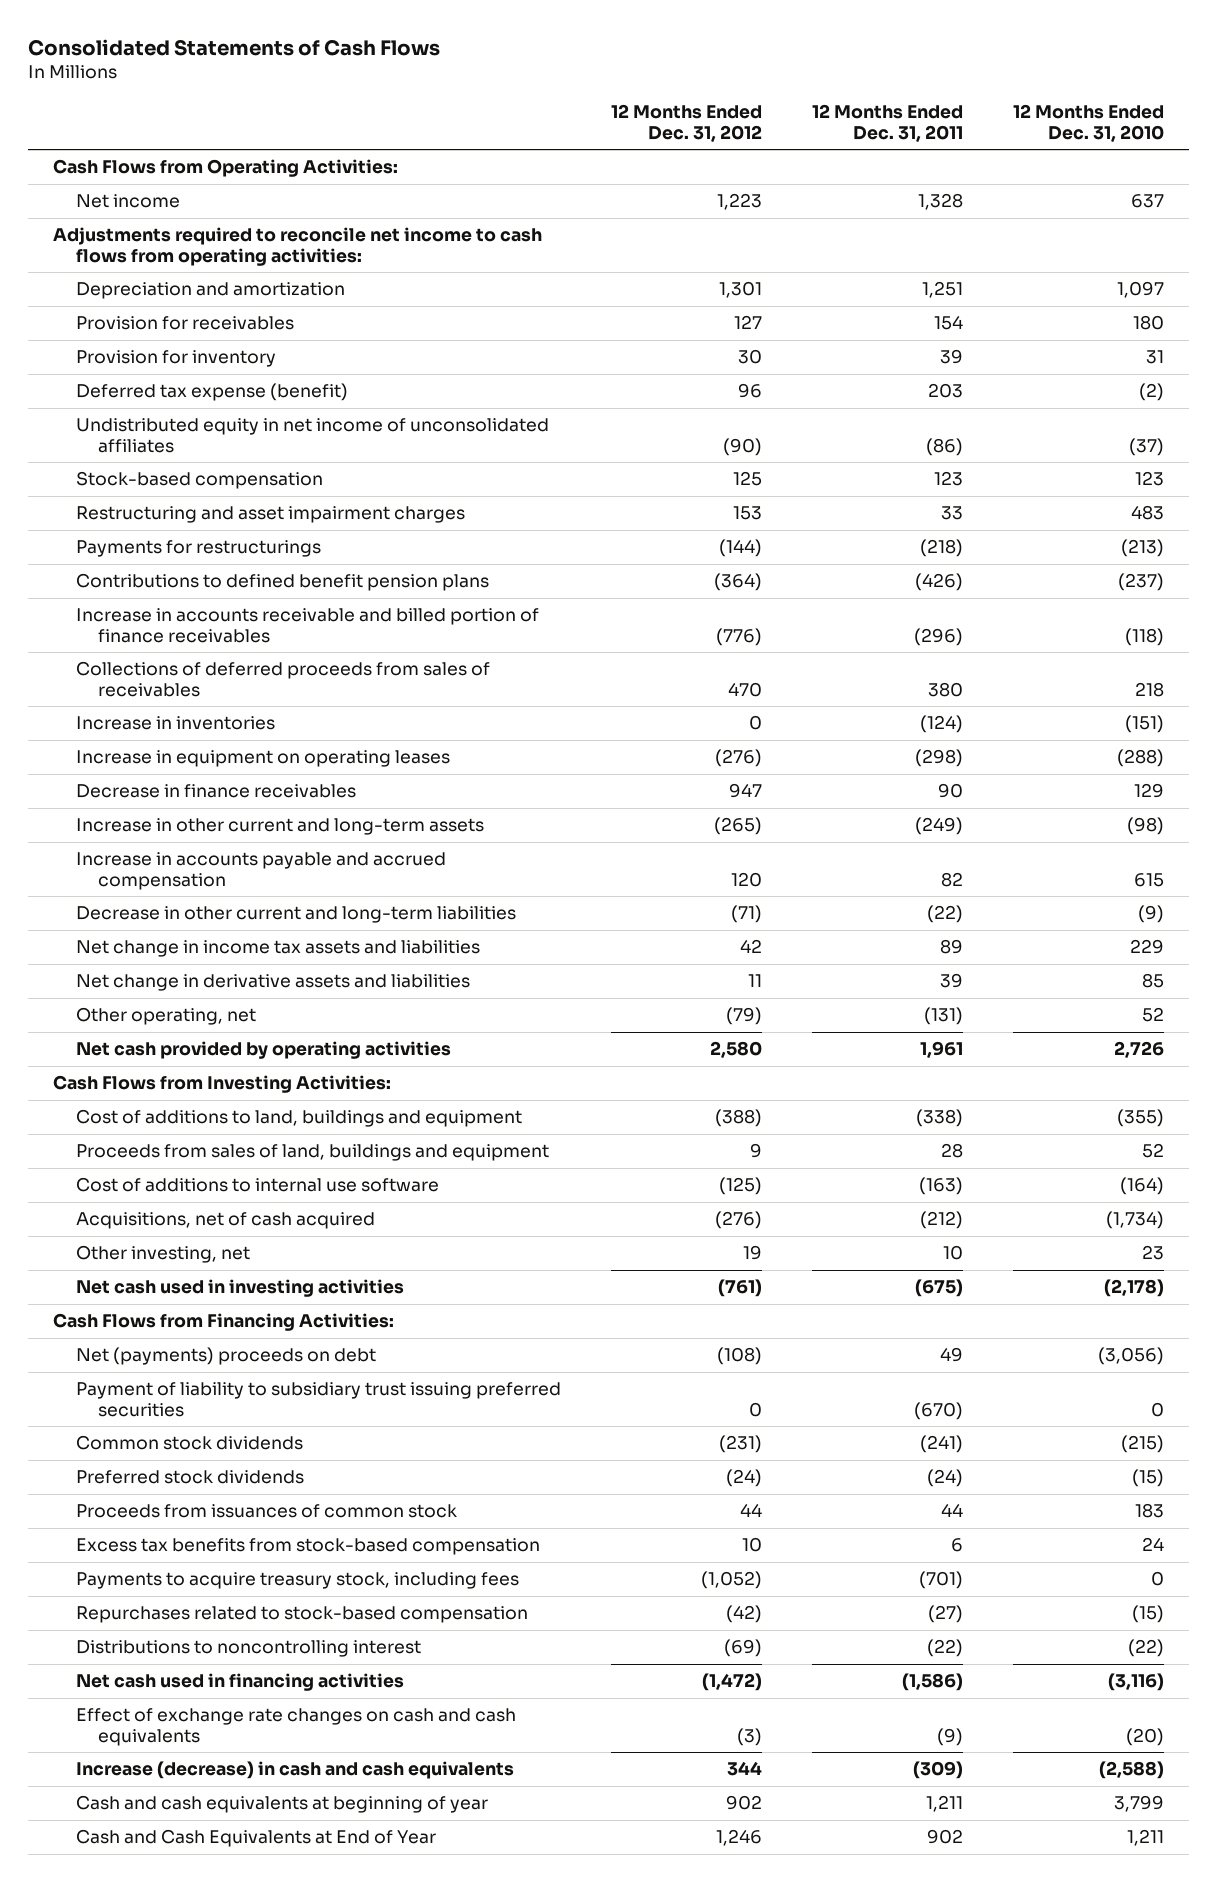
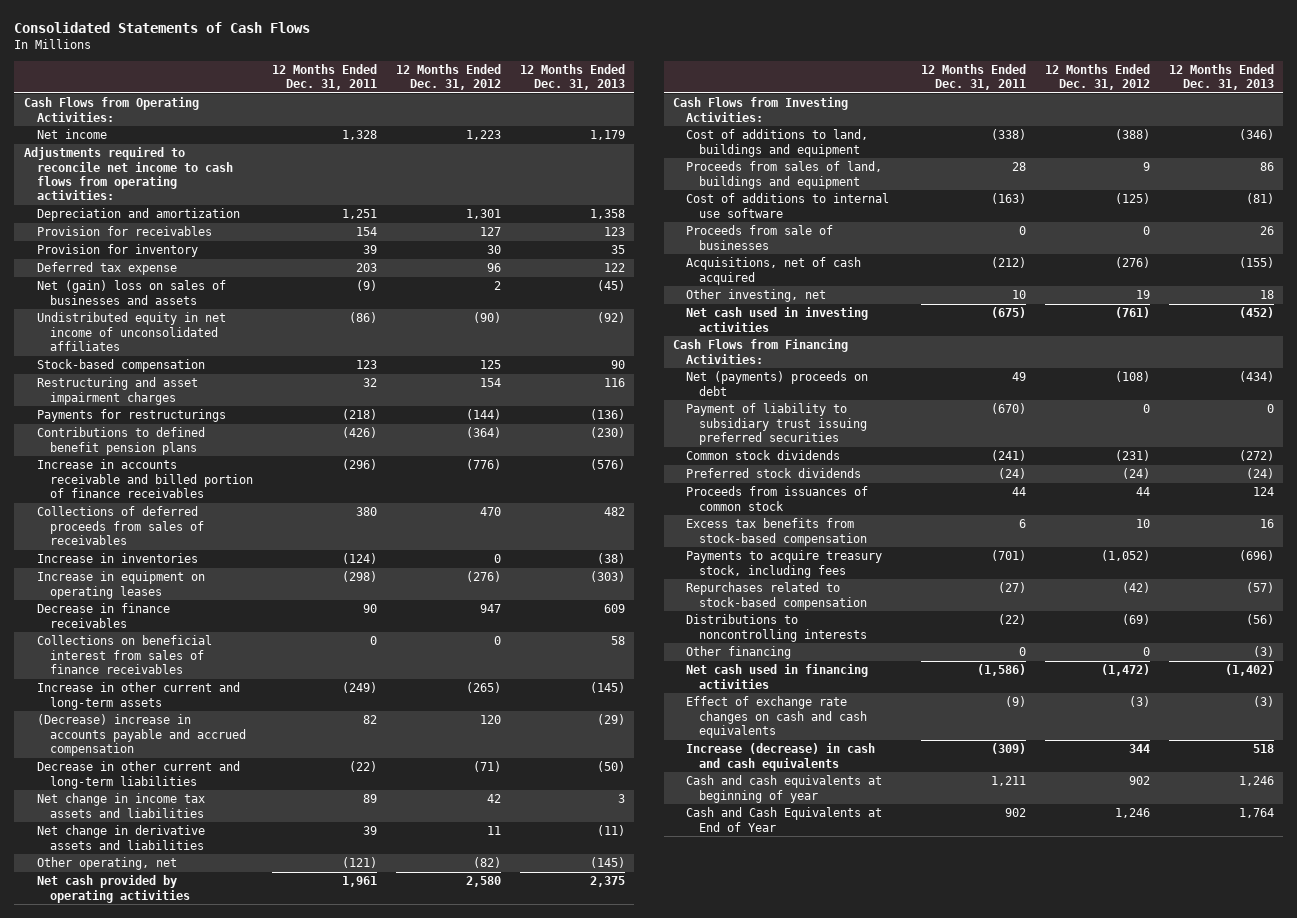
- | 12 Months Ended Dec. 31, 2012 | 12 Months Ended Dec. 31, 2011 | 12 Months Ended Dec. 31, 2010
+ | 12 Months Ended Dec. 31, 2011 | 12 Months Ended Dec. 31, 2012 | 12 Months Ended Dec. 31, 2013
- Deferred tax expense (benefit) | 96 | 203 | (2)
+ Deferred tax expense | 203 | 96 | 122
+ Net (gain) loss on sales of businesses and assets | (9) | 2 | (45)
- Restructuring and asset impairment charges | 153 | 33 | 483
+ Restructuring and asset impairment charges | 32 | 154 | 116
+ Collections on beneficial interest from sales of finance receivables | 0 | 0 | 58
- Increase in accounts payable and accrued compensation | 120 | 82 | 615
+ (Decrease) increase in accounts payable and accrued compensation | 82 | 120 | (29)
- Other operating, net | (79) | (131) | 52
+ Other operating, net | (121) | (82) | (145)
+ Proceeds from sale of businesses | 0 | 0 | 26
- Distributions to noncontrolling interest | (69) | (22) | (22)
+ Distributions to noncontrolling interests | (22) | (69) | (56)
+ Other financing | 0 | 0 | (3)

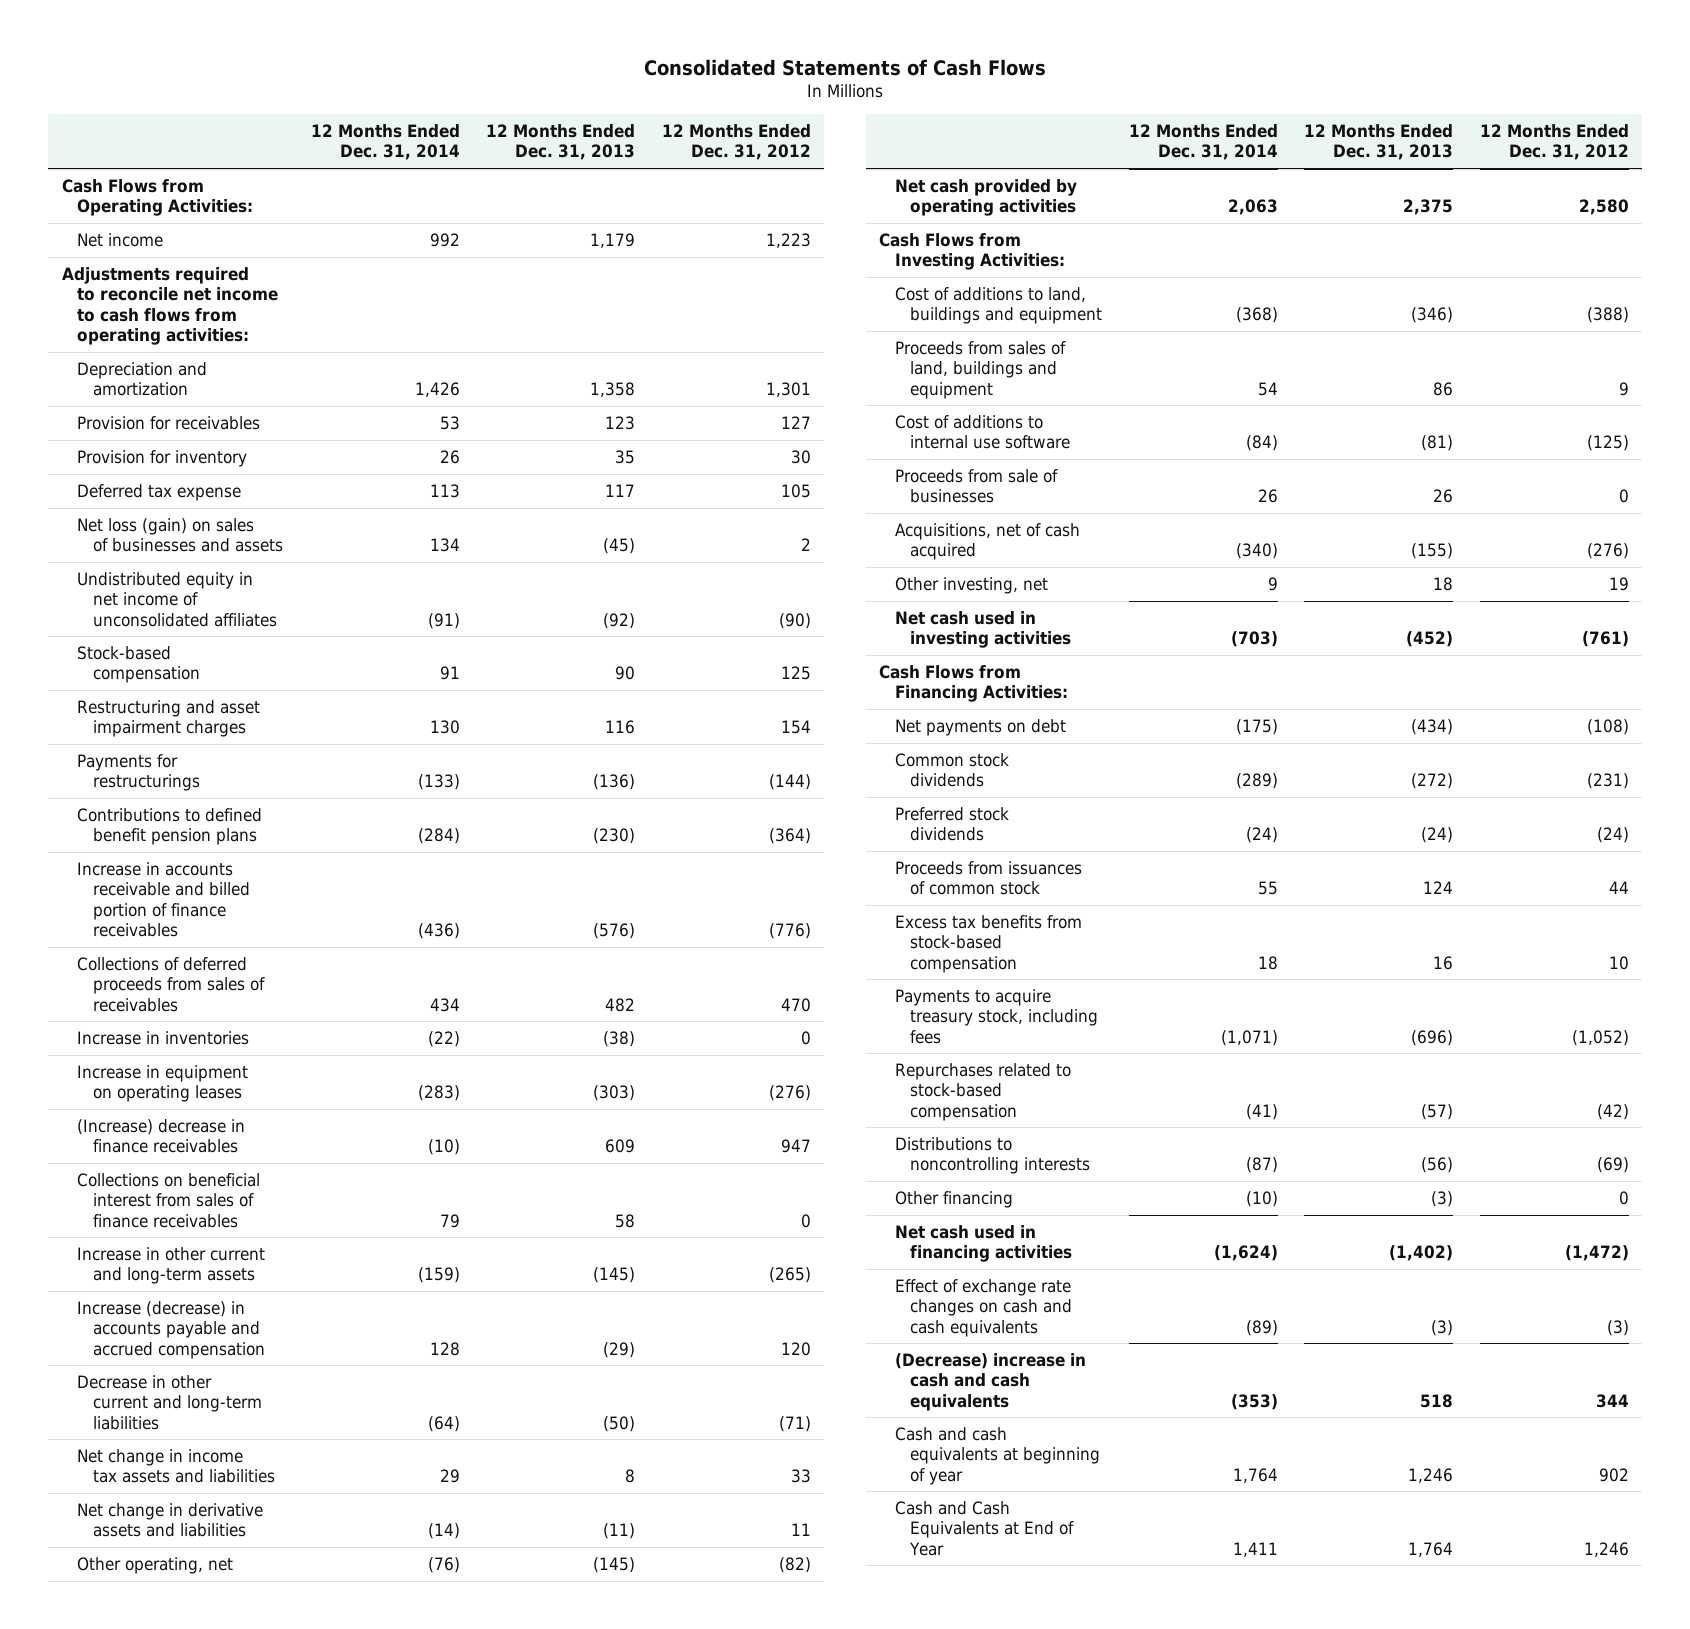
- | 12 Months Ended Dec. 31, 2011 | 12 Months Ended Dec. 31, 2012 | 12 Months Ended Dec. 31, 2013
+ | 12 Months Ended Dec. 31, 2014 | 12 Months Ended Dec. 31, 2013 | 12 Months Ended Dec. 31, 2012
- Deferred tax expense | 203 | 96 | 122
- Net (gain) loss on sales of businesses and assets | (9) | 2 | (45)
+ Deferred tax expense | 113 | 117 | 105
+ Net loss (gain) on sales of businesses and assets | 134 | (45) | 2
- Decrease in finance receivables | 90 | 947 | 609
+ (Increase) decrease in finance receivables | (10) | 609 | 947
- (Decrease) increase in accounts payable and accrued compensation | 82 | 120 | (29)
+ Increase (decrease) in accounts payable and accrued compensation | 128 | (29) | 120
- Net change in income tax assets and liabilities | 89 | 42 | 3
+ Net change in income tax assets and liabilities | 29 | 8 | 33
- Net (payments) proceeds on debt | 49 | (108) | (434)
- Payment of liability to subsidiary trust issuing preferred securities | (670) | 0 | 0
+ Net payments on debt | (175) | (434) | (108)
- Increase (decrease) in cash and cash equivalents | (309) | 344 | 518
+ (Decrease) increase in cash and cash equivalents | (353) | 518 | 344

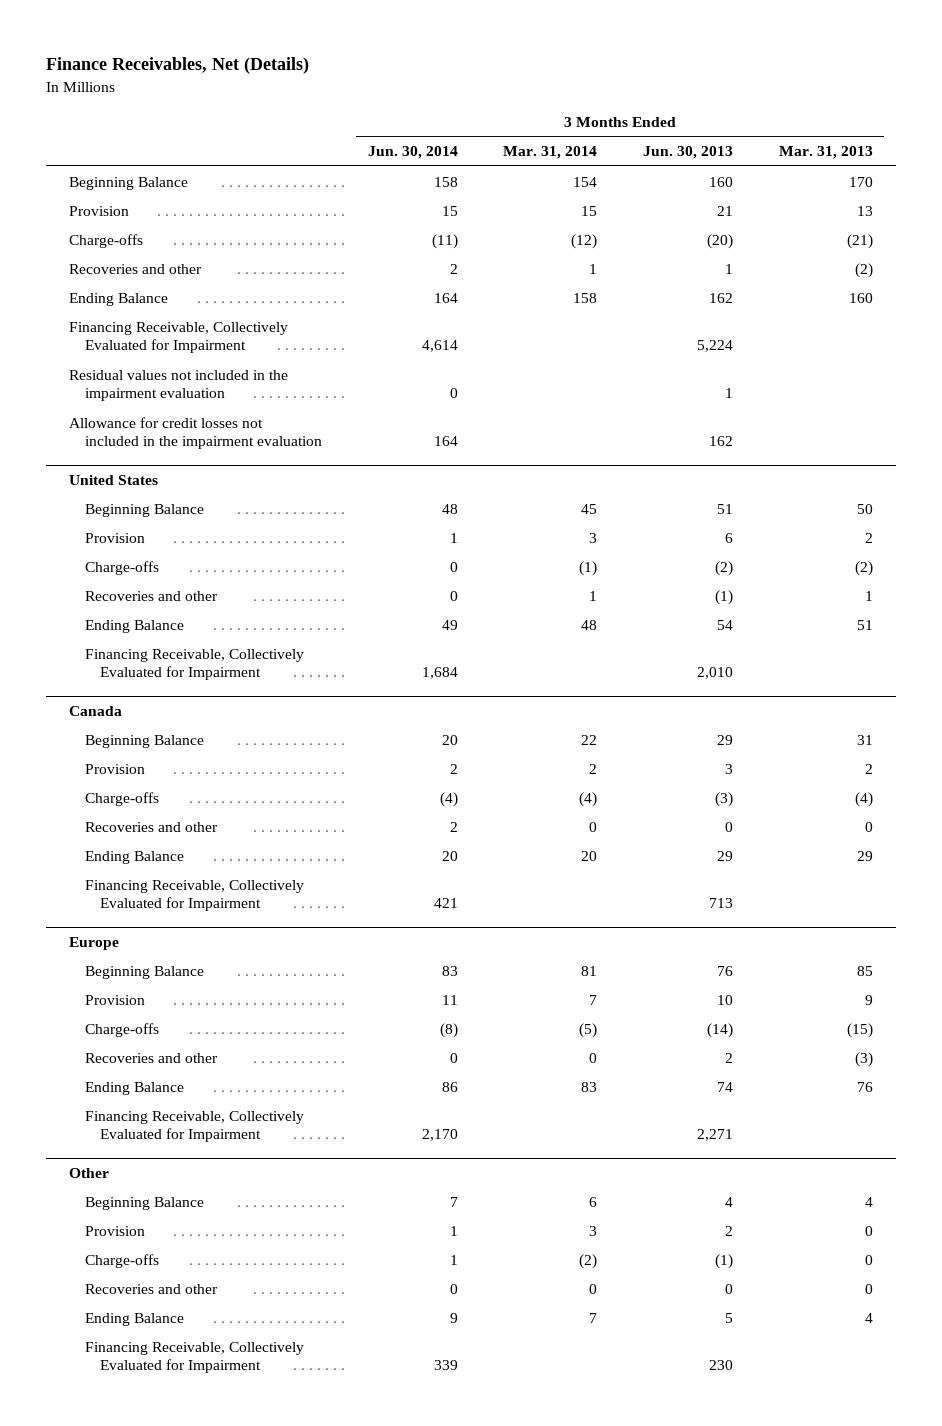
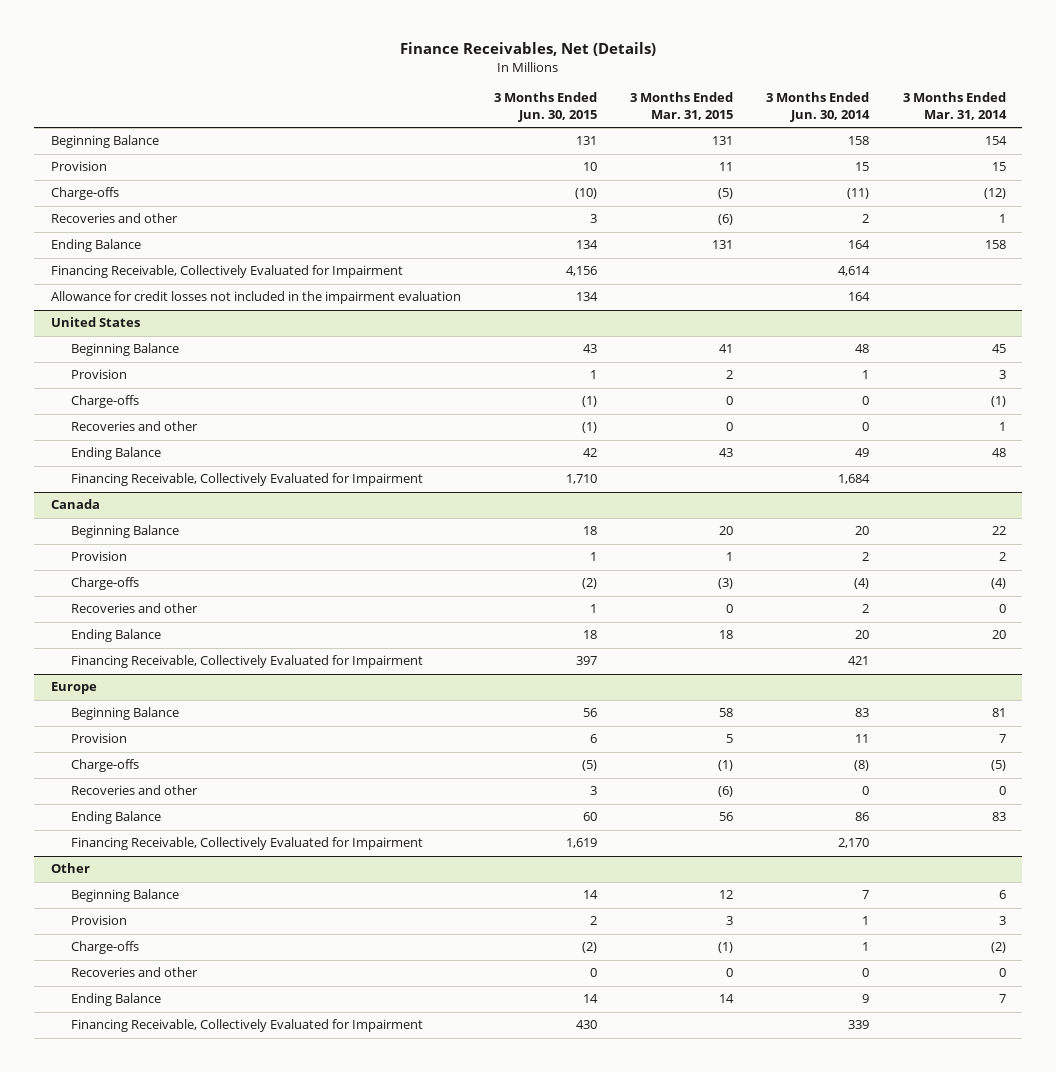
- | 3 Months Ended Jun. 30, 2014 | 3 Months Ended Mar. 31, 2014 | 3 Months Ended Jun. 30, 2013 | 3 Months Ended Mar. 31, 2013
+ | 3 Months Ended Jun. 30, 2015 | 3 Months Ended Mar. 31, 2015 | 3 Months Ended Jun. 30, 2014 | 3 Months Ended Mar. 31, 2014
- Residual values not included in the impairment evaluation | 0 | | 1 |

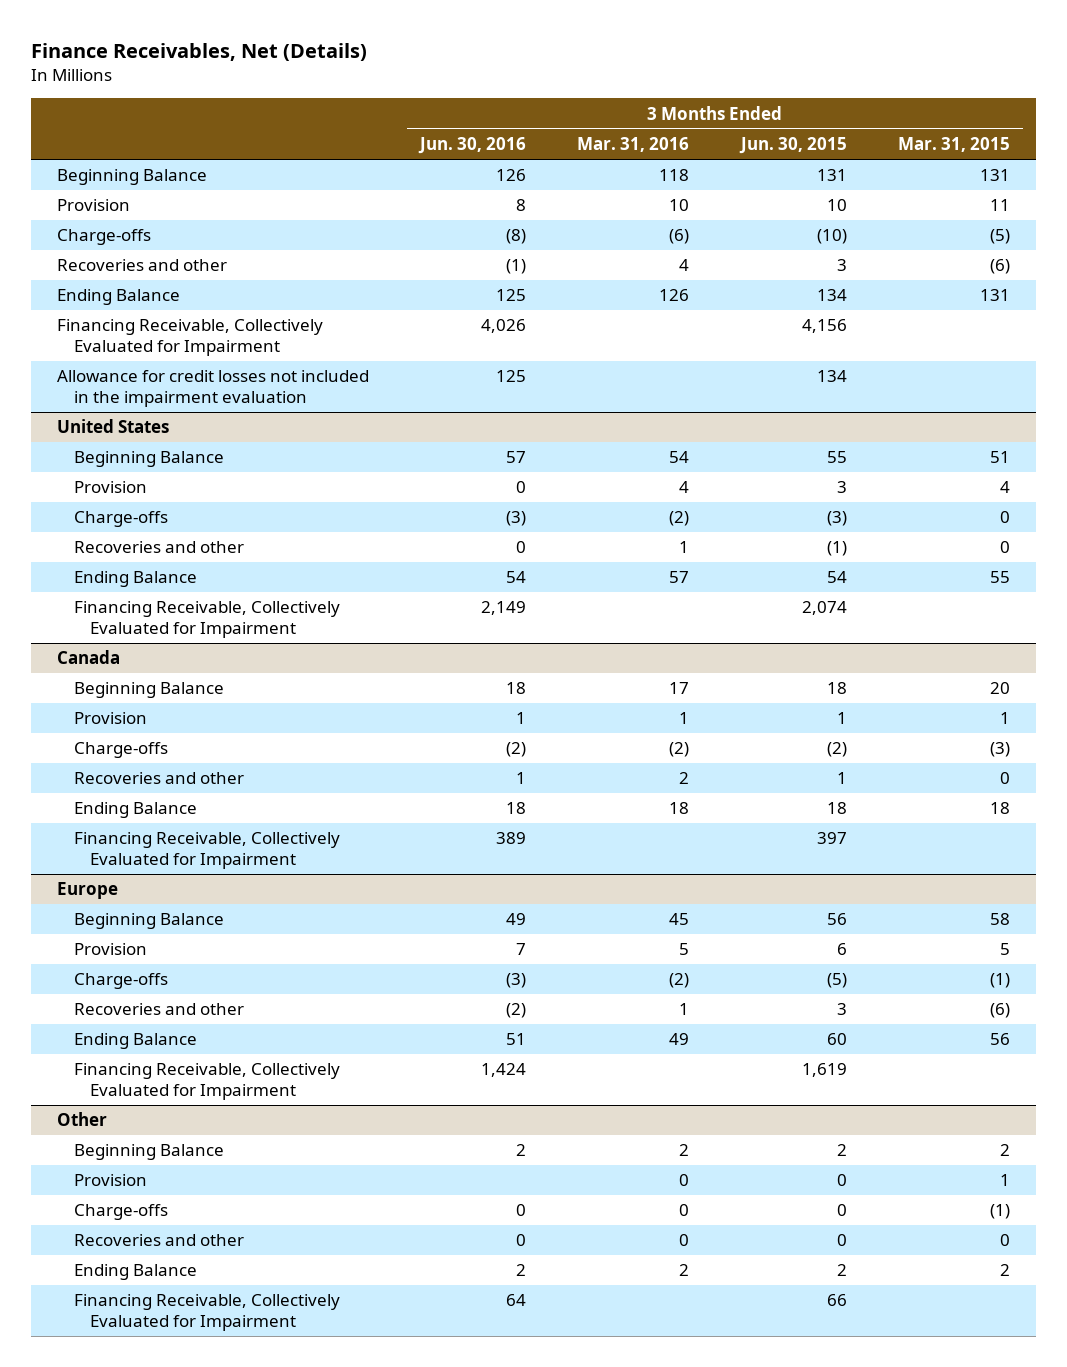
- | 3 Months Ended Jun. 30, 2015 | 3 Months Ended Mar. 31, 2015 | 3 Months Ended Jun. 30, 2014 | 3 Months Ended Mar. 31, 2014
+ | 3 Months Ended Jun. 30, 2016 | 3 Months Ended Mar. 31, 2016 | 3 Months Ended Jun. 30, 2015 | 3 Months Ended Mar. 31, 2015
@ United States
- Beginning Balance | 43 | 41 | 48 | 45
- Provision | 1 | 2 | 1 | 3
- Charge-offs | (1) | 0 | 0 | (1)
+ Beginning Balance | 57 | 54 | 55 | 51
+ Provision | 0 | 4 | 3 | 4
+ Charge-offs | (3) | (2) | (3) | 0
- Ending Balance | 42 | 43 | 49 | 48
- Financing Receivable, Collectively Evaluated for Impairment | 1,710 | | 1,684 |
+ Ending Balance | 54 | 57 | 54 | 55
+ Financing Receivable, Collectively Evaluated for Impairment | 2,149 | | 2,074 |
@ Other
- Beginning Balance | 14 | 12 | 7 | 6
- Provision | 2 | 3 | 1 | 3
- Charge-offs | (2) | (1) | 1 | (2)
+ Beginning Balance | 2 | 2 | 2 | 2
+ Provision | | 0 | 0 | 1
+ Charge-offs | 0 | 0 | 0 | (1)
- Ending Balance | 14 | 14 | 9 | 7
- Financing Receivable, Collectively Evaluated for Impairment | 430 | | 339 |
+ Ending Balance | 2 | 2 | 2 | 2
+ Financing Receivable, Collectively Evaluated for Impairment | 64 | | 66 |

